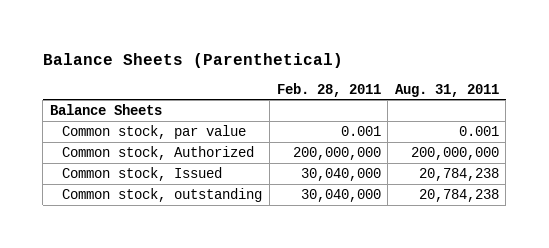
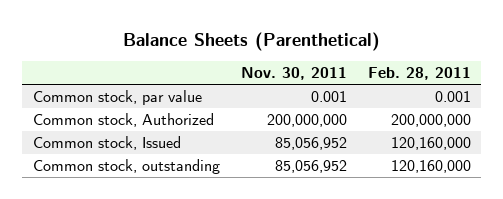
- | Feb. 28, 2011 | Aug. 31, 2011
+ | Nov. 30, 2011 | Feb. 28, 2011
- Balance Sheets
- Common stock, Issued | 30,040,000 | 20,784,238
- Common stock, outstanding | 30,040,000 | 20,784,238
+ Common stock, Issued | 85,056,952 | 120,160,000
+ Common stock, outstanding | 85,056,952 | 120,160,000

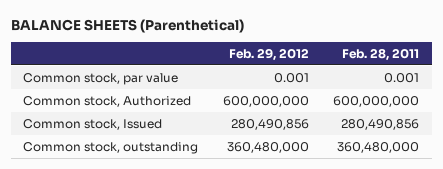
- Balance Sheets (Parenthetical)
+ BALANCE SHEETS (Parenthetical)
- | Nov. 30, 2011 | Feb. 28, 2011
+ | Feb. 29, 2012 | Feb. 28, 2011
- Common stock, Authorized | 200,000,000 | 200,000,000
- Common stock, Issued | 85,056,952 | 120,160,000
- Common stock, outstanding | 85,056,952 | 120,160,000
+ Common stock, Authorized | 600,000,000 | 600,000,000
+ Common stock, Issued | 280,490,856 | 280,490,856
+ Common stock, outstanding | 360,480,000 | 360,480,000

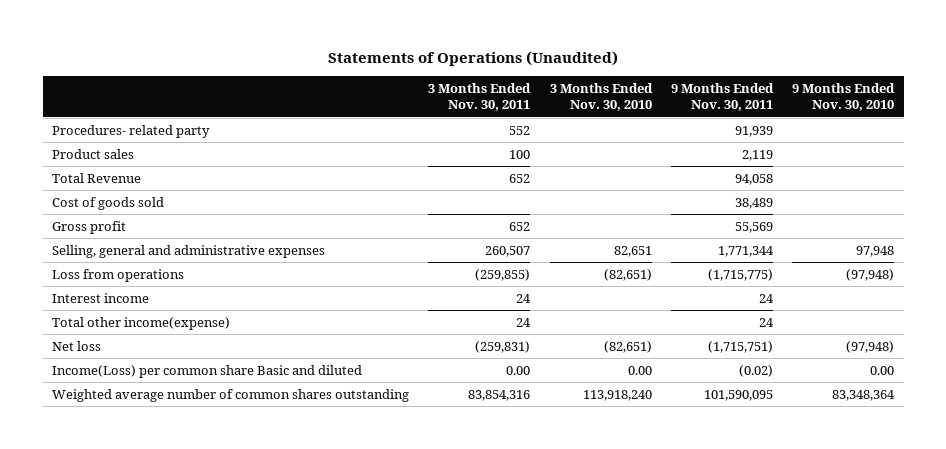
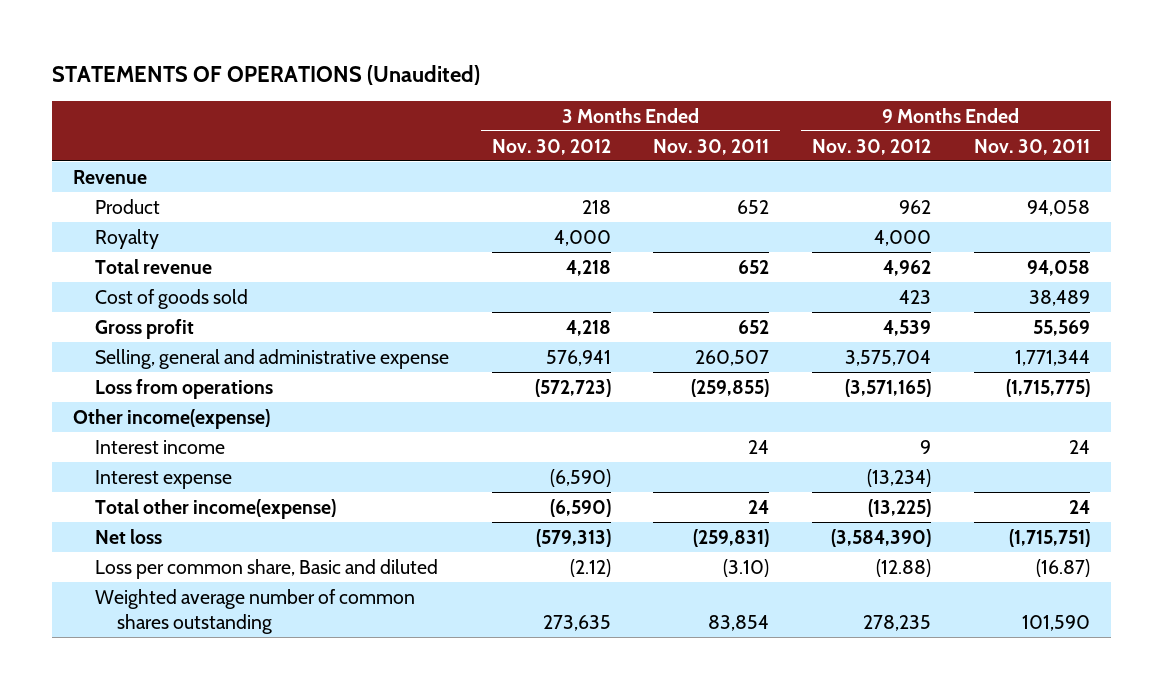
- Statements of Operations (Unaudited)
+ STATEMENTS OF OPERATIONS (Unaudited)
- | 3 Months Ended Nov. 30, 2011 | 3 Months Ended Nov. 30, 2010 | 9 Months Ended Nov. 30, 2011 | 9 Months Ended Nov. 30, 2010
+ | 3 Months Ended Nov. 30, 2012 | 3 Months Ended Nov. 30, 2011 | 9 Months Ended Nov. 30, 2012 | 9 Months Ended Nov. 30, 2011
- Procedures- related party | 552 | | 91,939 |
- Product sales | 100 | | 2,119 |
- Total Revenue | 652 | | 94,058 |
+ Revenue
+ Product | 218 | 652 | 962 | 94,058
+ Royalty | 4,000 | | 4,000 |
+ Total revenue | 4,218 | 652 | 4,962 | 94,058
- Selling, general and administrative expenses | 260,507 | 82,651 | 1,771,344 | 97,948
+ Selling, general and administrative expense | 576,941 | 260,507 | 3,575,704 | 1,771,344
+ Other income(expense)
+ Interest expense | (6,590) | | (13,234) |
- Income(Loss) per common share Basic and diluted | 0.00 | 0.00 | (0.02) | 0.00
- Weighted average number of common shares outstanding | 83,854,316 | 113,918,240 | 101,590,095 | 83,348,364
+ Loss per common share, Basic and diluted | (2.12) | (3.10) | (12.88) | (16.87)
+ Weighted average number of common shares outstanding | 273,635 | 83,854 | 278,235 | 101,590

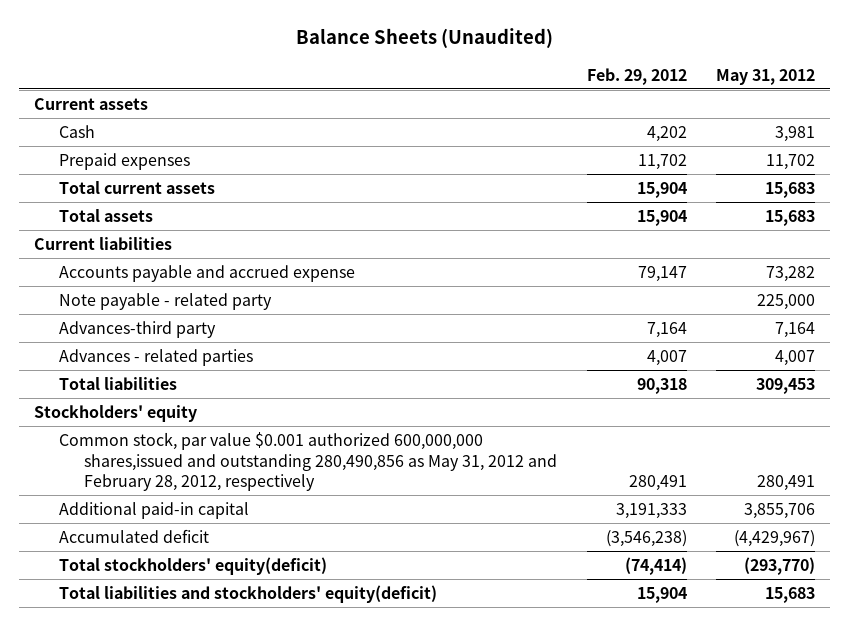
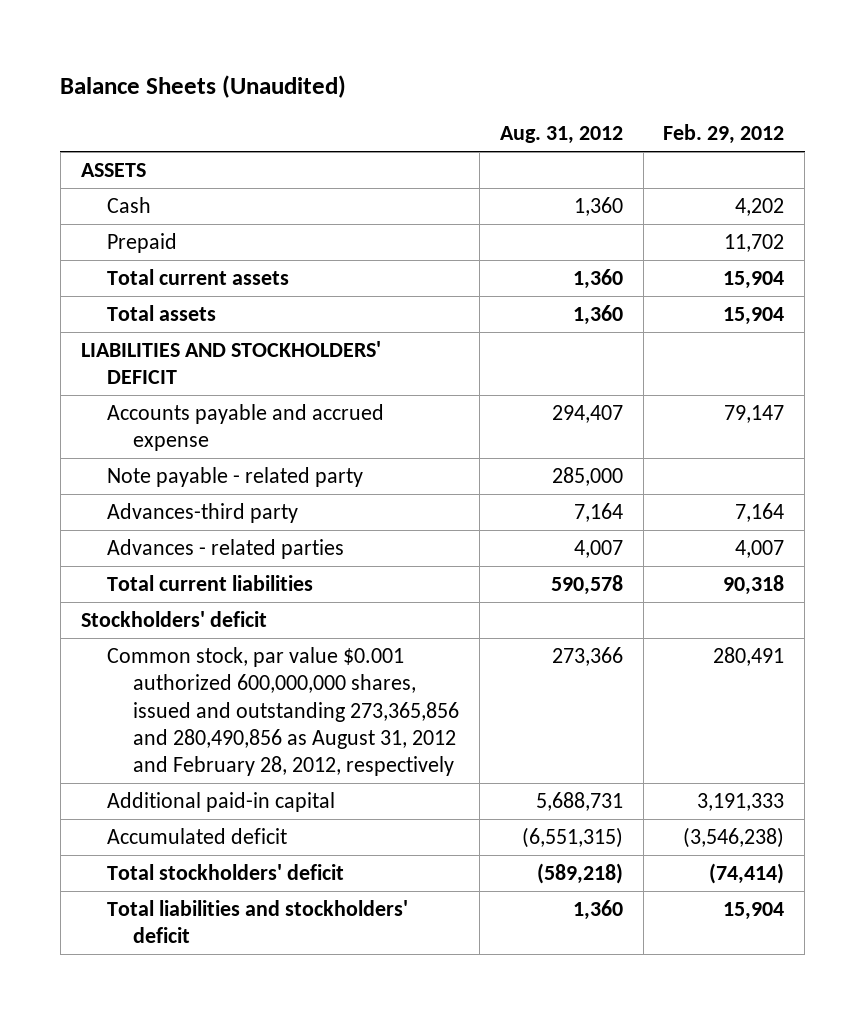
- | Feb. 29, 2012 | May 31, 2012
+ | Aug. 31, 2012 | Feb. 29, 2012
- Current assets
+ ASSETS
- Prepaid expenses | 11,702 | 11,702
+ Prepaid | | 11,702
- Current liabilities
+ LIABILITIES AND STOCKHOLDERS' DEFICIT
- Total liabilities | 90,318 | 309,453
- Stockholders' equity
- Common stock, par value $0.001 authorized 600,000,000 shares,issued and outstanding 280,490,856 as May 31, 2012 and February 28, 2012, respectively | 280,491 | 280,491
+ Total current liabilities | 590,578 | 90,318
+ Stockholders' deficit
+ Common stock, par value $0.001 authorized 600,000,000 shares, issued and outstanding 273,365,856 and 280,490,856 as August 31, 2012 and February 28, 2012, respectively | 273,366 | 280,491
- Total stockholders' equity(deficit) | (74,414) | (293,770)
- Total liabilities and stockholders' equity(deficit) | 15,904 | 15,683
+ Total stockholders' deficit | (589,218) | (74,414)
+ Total liabilities and stockholders' deficit | 1,360 | 15,904

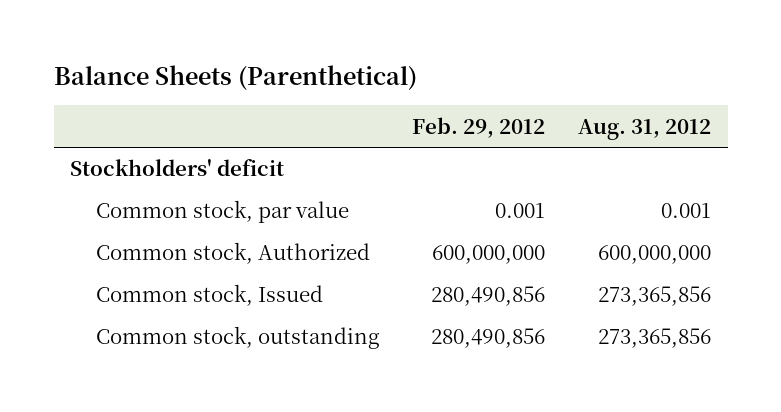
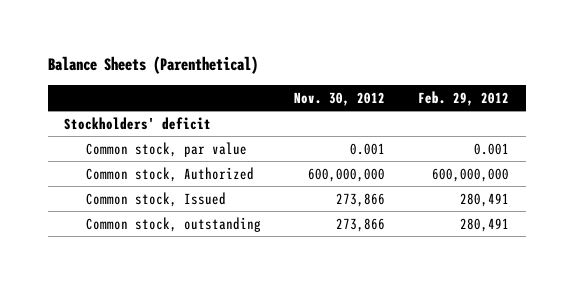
- | Feb. 29, 2012 | Aug. 31, 2012
+ | Nov. 30, 2012 | Feb. 29, 2012
- Common stock, Issued | 280,490,856 | 273,365,856
- Common stock, outstanding | 280,490,856 | 273,365,856
+ Common stock, Issued | 273,866 | 280,491
+ Common stock, outstanding | 273,866 | 280,491

